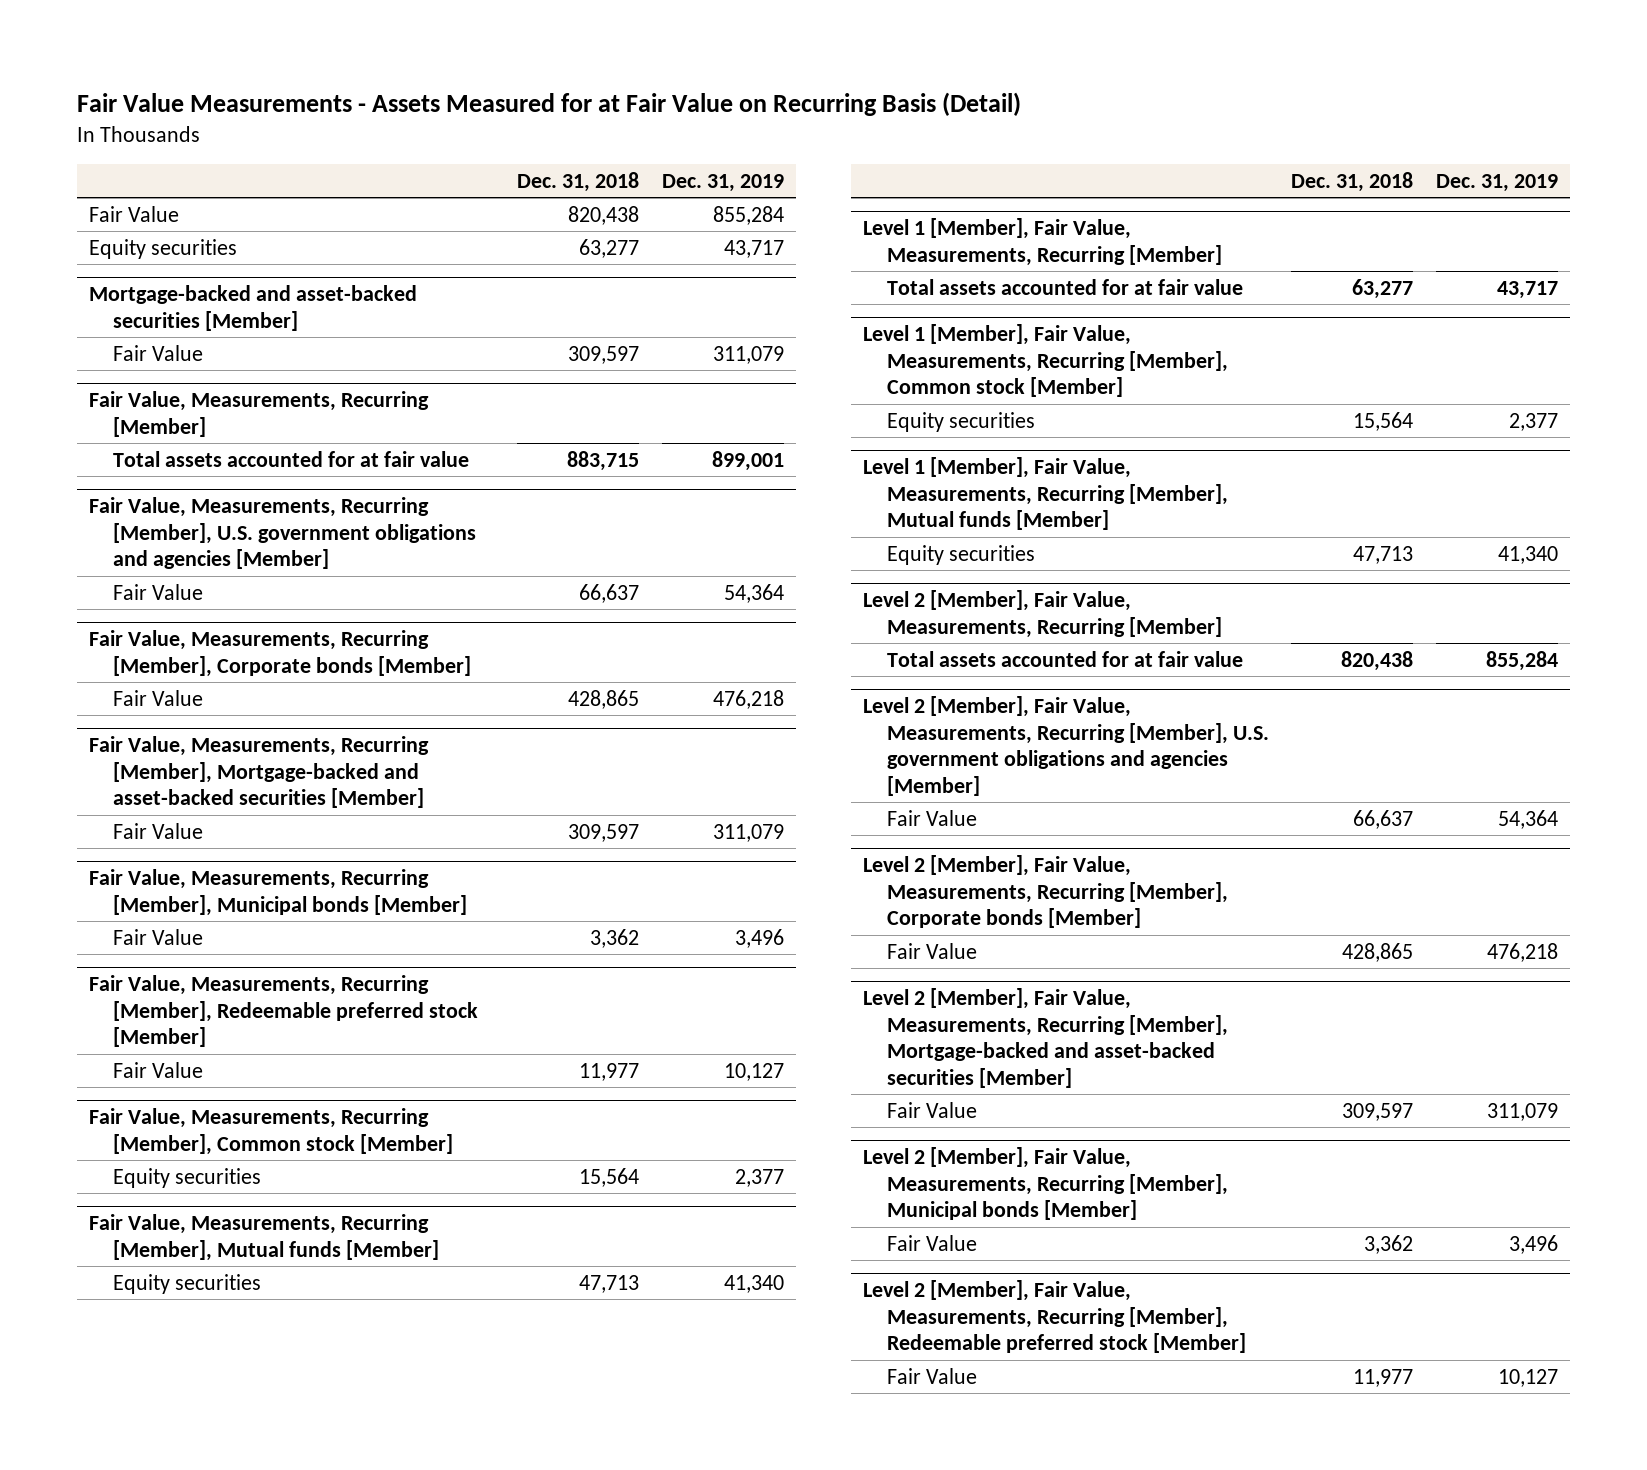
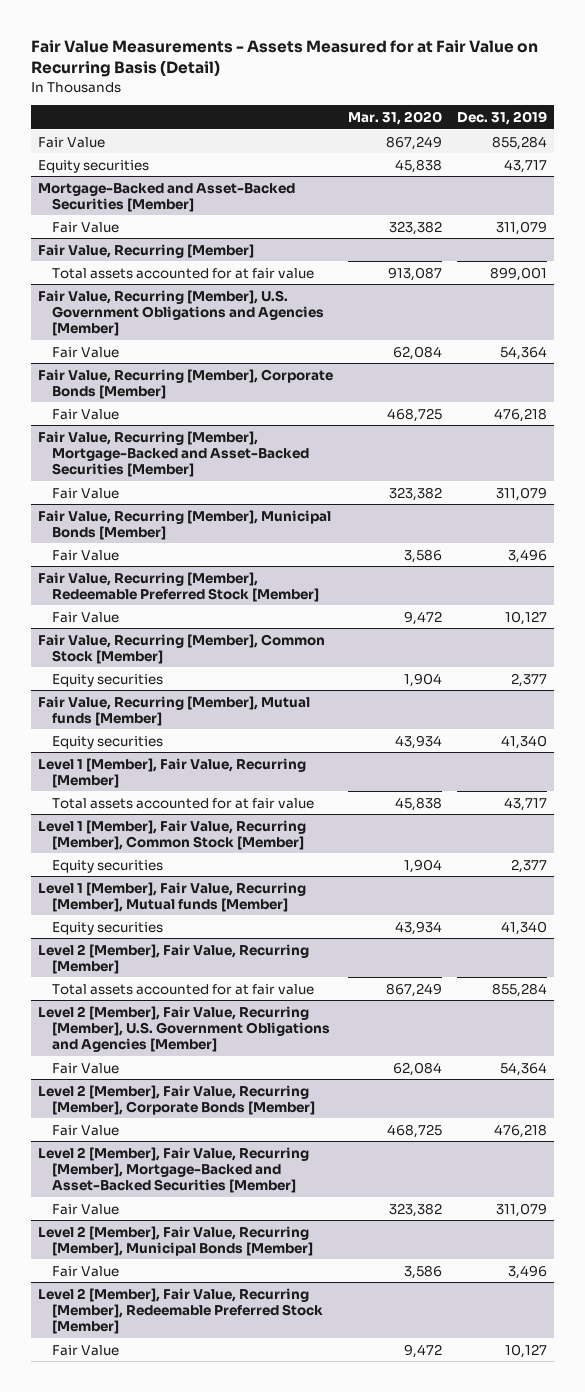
- | Dec. 31, 2018 | Dec. 31, 2019
+ | Mar. 31, 2020 | Dec. 31, 2019
- Mortgage-backed and asset-backed securities [Member]
+ Mortgage-Backed and Asset-Backed Securities [Member]
- Fair Value, Measurements, Recurring [Member]
+ Fair Value, Recurring [Member]
- Fair Value, Measurements, Recurring [Member], U.S. government obligations and agencies [Member]
+ Fair Value, Recurring [Member], U.S. Government Obligations and Agencies [Member]
- Fair Value, Measurements, Recurring [Member], Corporate bonds [Member]
+ Fair Value, Recurring [Member], Corporate Bonds [Member]
- Fair Value, Measurements, Recurring [Member], Mortgage-backed and asset-backed securities [Member]
+ Fair Value, Recurring [Member], Mortgage-Backed and Asset-Backed Securities [Member]
- Fair Value, Measurements, Recurring [Member], Municipal bonds [Member]
+ Fair Value, Recurring [Member], Municipal Bonds [Member]
- Fair Value, Measurements, Recurring [Member], Redeemable preferred stock [Member]
+ Fair Value, Recurring [Member], Redeemable Preferred Stock [Member]
- Fair Value, Measurements, Recurring [Member], Common stock [Member]
+ Fair Value, Recurring [Member], Common Stock [Member]
- Fair Value, Measurements, Recurring [Member], Mutual funds [Member]
+ Fair Value, Recurring [Member], Mutual funds [Member]
- Level 1 [Member], Fair Value, Measurements, Recurring [Member]
+ Level 1 [Member], Fair Value, Recurring [Member]
- Level 1 [Member], Fair Value, Measurements, Recurring [Member], Common stock [Member]
+ Level 1 [Member], Fair Value, Recurring [Member], Common Stock [Member]
- Level 1 [Member], Fair Value, Measurements, Recurring [Member], Mutual funds [Member]
+ Level 1 [Member], Fair Value, Recurring [Member], Mutual funds [Member]
- Level 2 [Member], Fair Value, Measurements, Recurring [Member]
+ Level 2 [Member], Fair Value, Recurring [Member]
- Level 2 [Member], Fair Value, Measurements, Recurring [Member], U.S. government obligations and agencies [Member]
+ Level 2 [Member], Fair Value, Recurring [Member], U.S. Government Obligations and Agencies [Member]
- Level 2 [Member], Fair Value, Measurements, Recurring [Member], Corporate bonds [Member]
+ Level 2 [Member], Fair Value, Recurring [Member], Corporate Bonds [Member]
- Level 2 [Member], Fair Value, Measurements, Recurring [Member], Mortgage-backed and asset-backed securities [Member]
+ Level 2 [Member], Fair Value, Recurring [Member], Mortgage-Backed and Asset-Backed Securities [Member]
- Level 2 [Member], Fair Value, Measurements, Recurring [Member], Municipal bonds [Member]
+ Level 2 [Member], Fair Value, Recurring [Member], Municipal Bonds [Member]
- Level 2 [Member], Fair Value, Measurements, Recurring [Member], Redeemable preferred stock [Member]
+ Level 2 [Member], Fair Value, Recurring [Member], Redeemable Preferred Stock [Member]

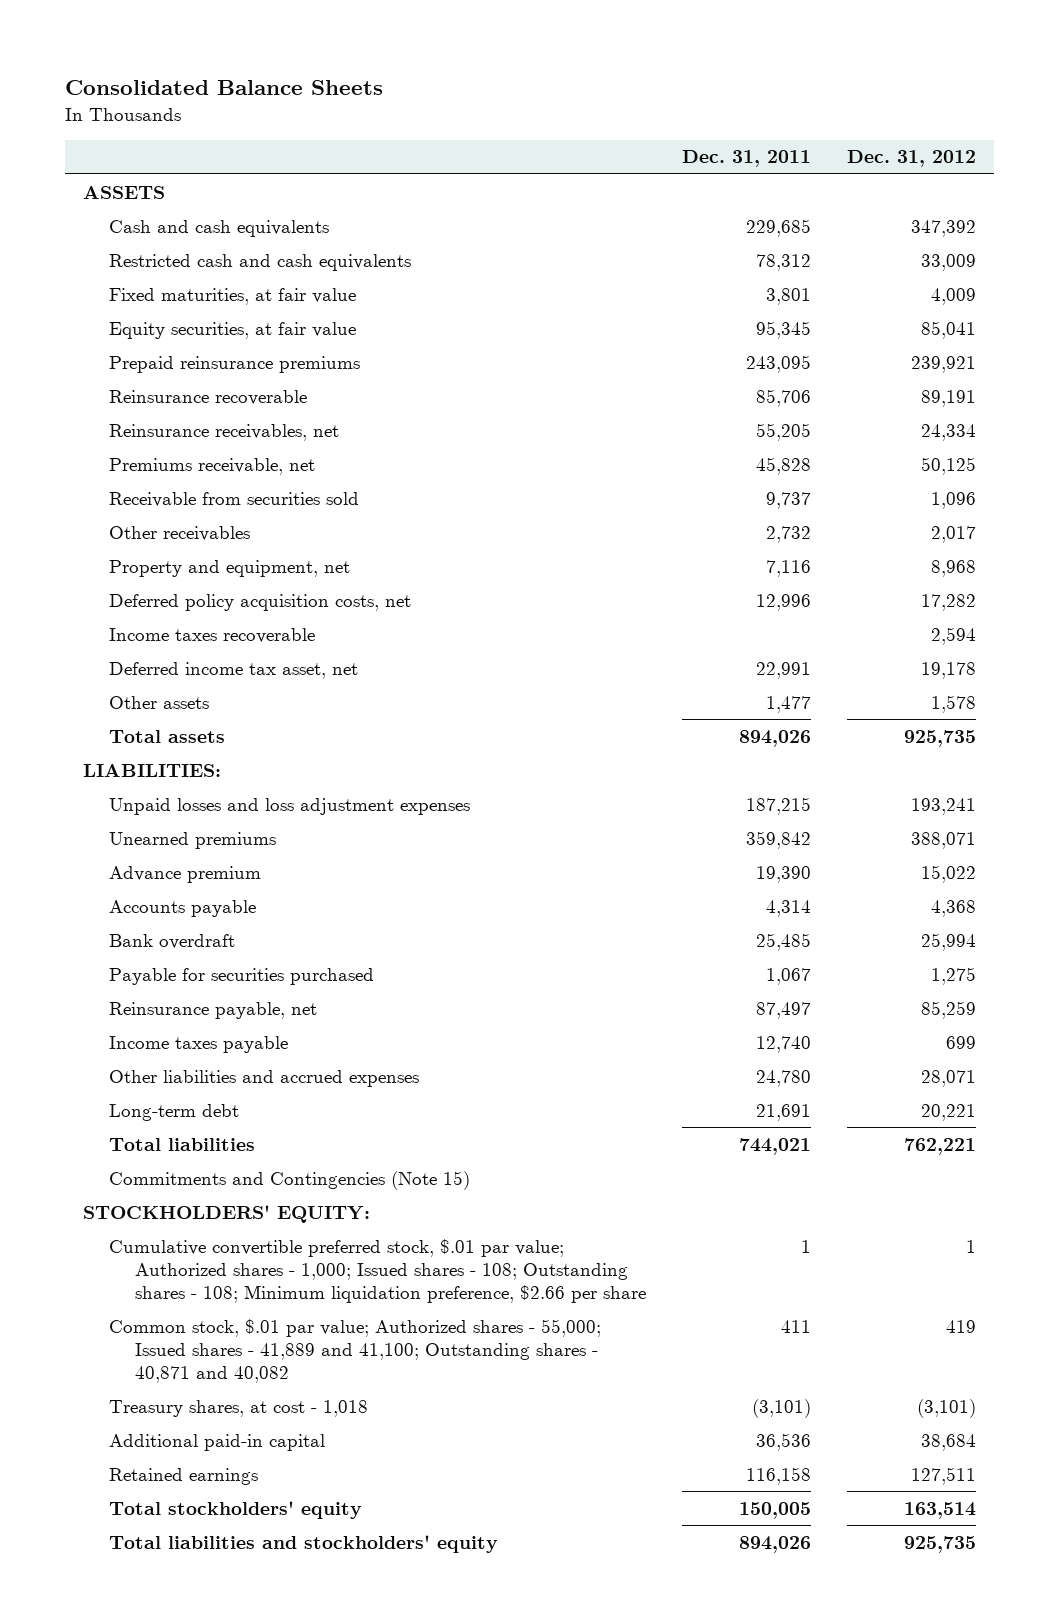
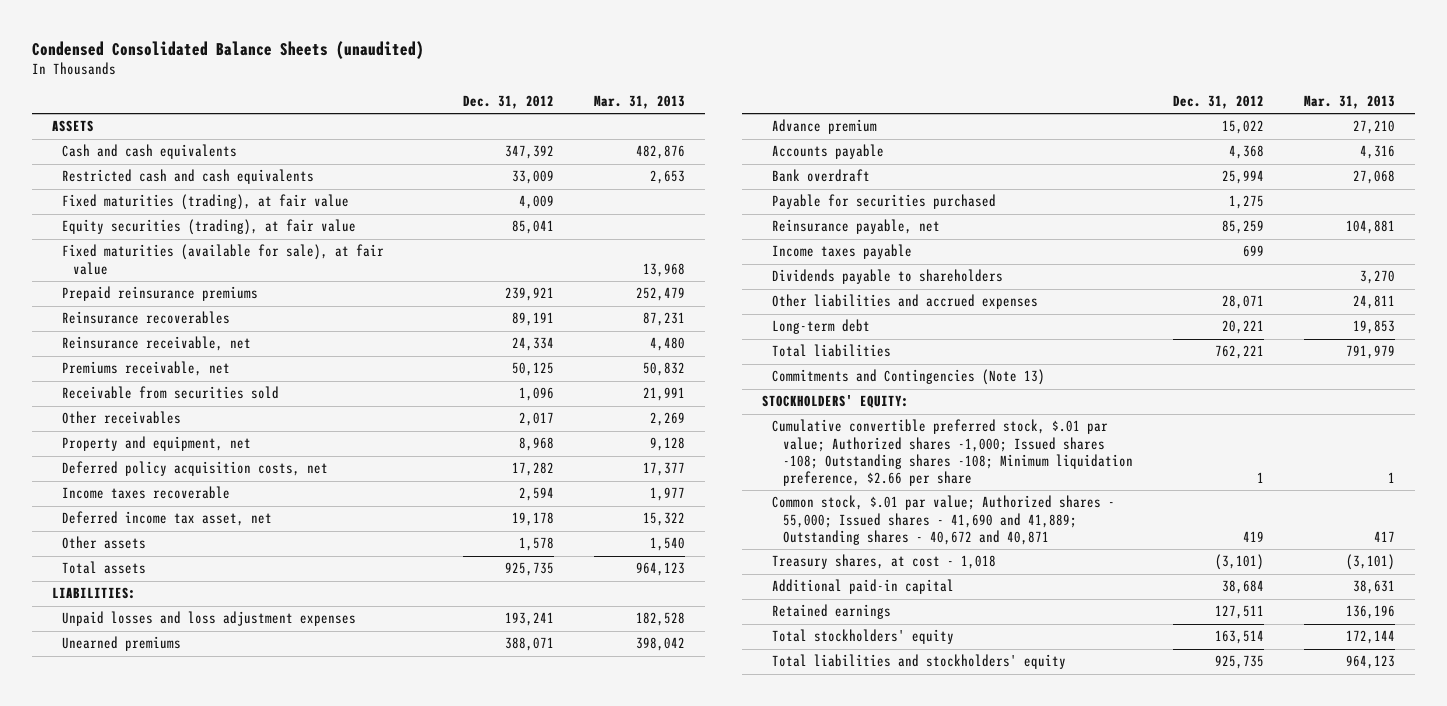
- Consolidated Balance Sheets
+ Condensed Consolidated Balance Sheets (unaudited)
- | Dec. 31, 2011 | Dec. 31, 2012
+ | Dec. 31, 2012 | Mar. 31, 2013
- Fixed maturities, at fair value | 3,801 | 4,009
- Equity securities, at fair value | 95,345 | 85,041
+ Fixed maturities (trading), at fair value | 4,009 |
+ Equity securities (trading), at fair value | 85,041 |
+ Fixed maturities (available for sale), at fair value | | 13,968
- Reinsurance recoverable | 85,706 | 89,191
- Reinsurance receivables, net | 55,205 | 24,334
+ Reinsurance recoverables | 89,191 | 87,231
+ Reinsurance receivable, net | 24,334 | 4,480
+ Dividends payable to shareholders | | 3,270
- Commitments and Contingencies (Note 15)
+ Commitments and Contingencies (Note 13)
- Cumulative convertible preferred stock, $.01 par value; Authorized shares - 1,000; Issued shares - 108; Outstanding shares - 108; Minimum liquidation preference, $2.66 per share | 1 | 1
- Common stock, $.01 par value; Authorized shares - 55,000; Issued shares - 41,889 and 41,100; Outstanding shares - 40,871 and 40,082 | 411 | 419
+ Cumulative convertible preferred stock, $.01 par value; Authorized shares -1,000; Issued shares -108; Outstanding shares -108; Minimum liquidation preference, $2.66 per share | 1 | 1
+ Common stock, $.01 par value; Authorized shares - 55,000; Issued shares - 41,690 and 41,889; Outstanding shares - 40,672 and 40,871 | 419 | 417

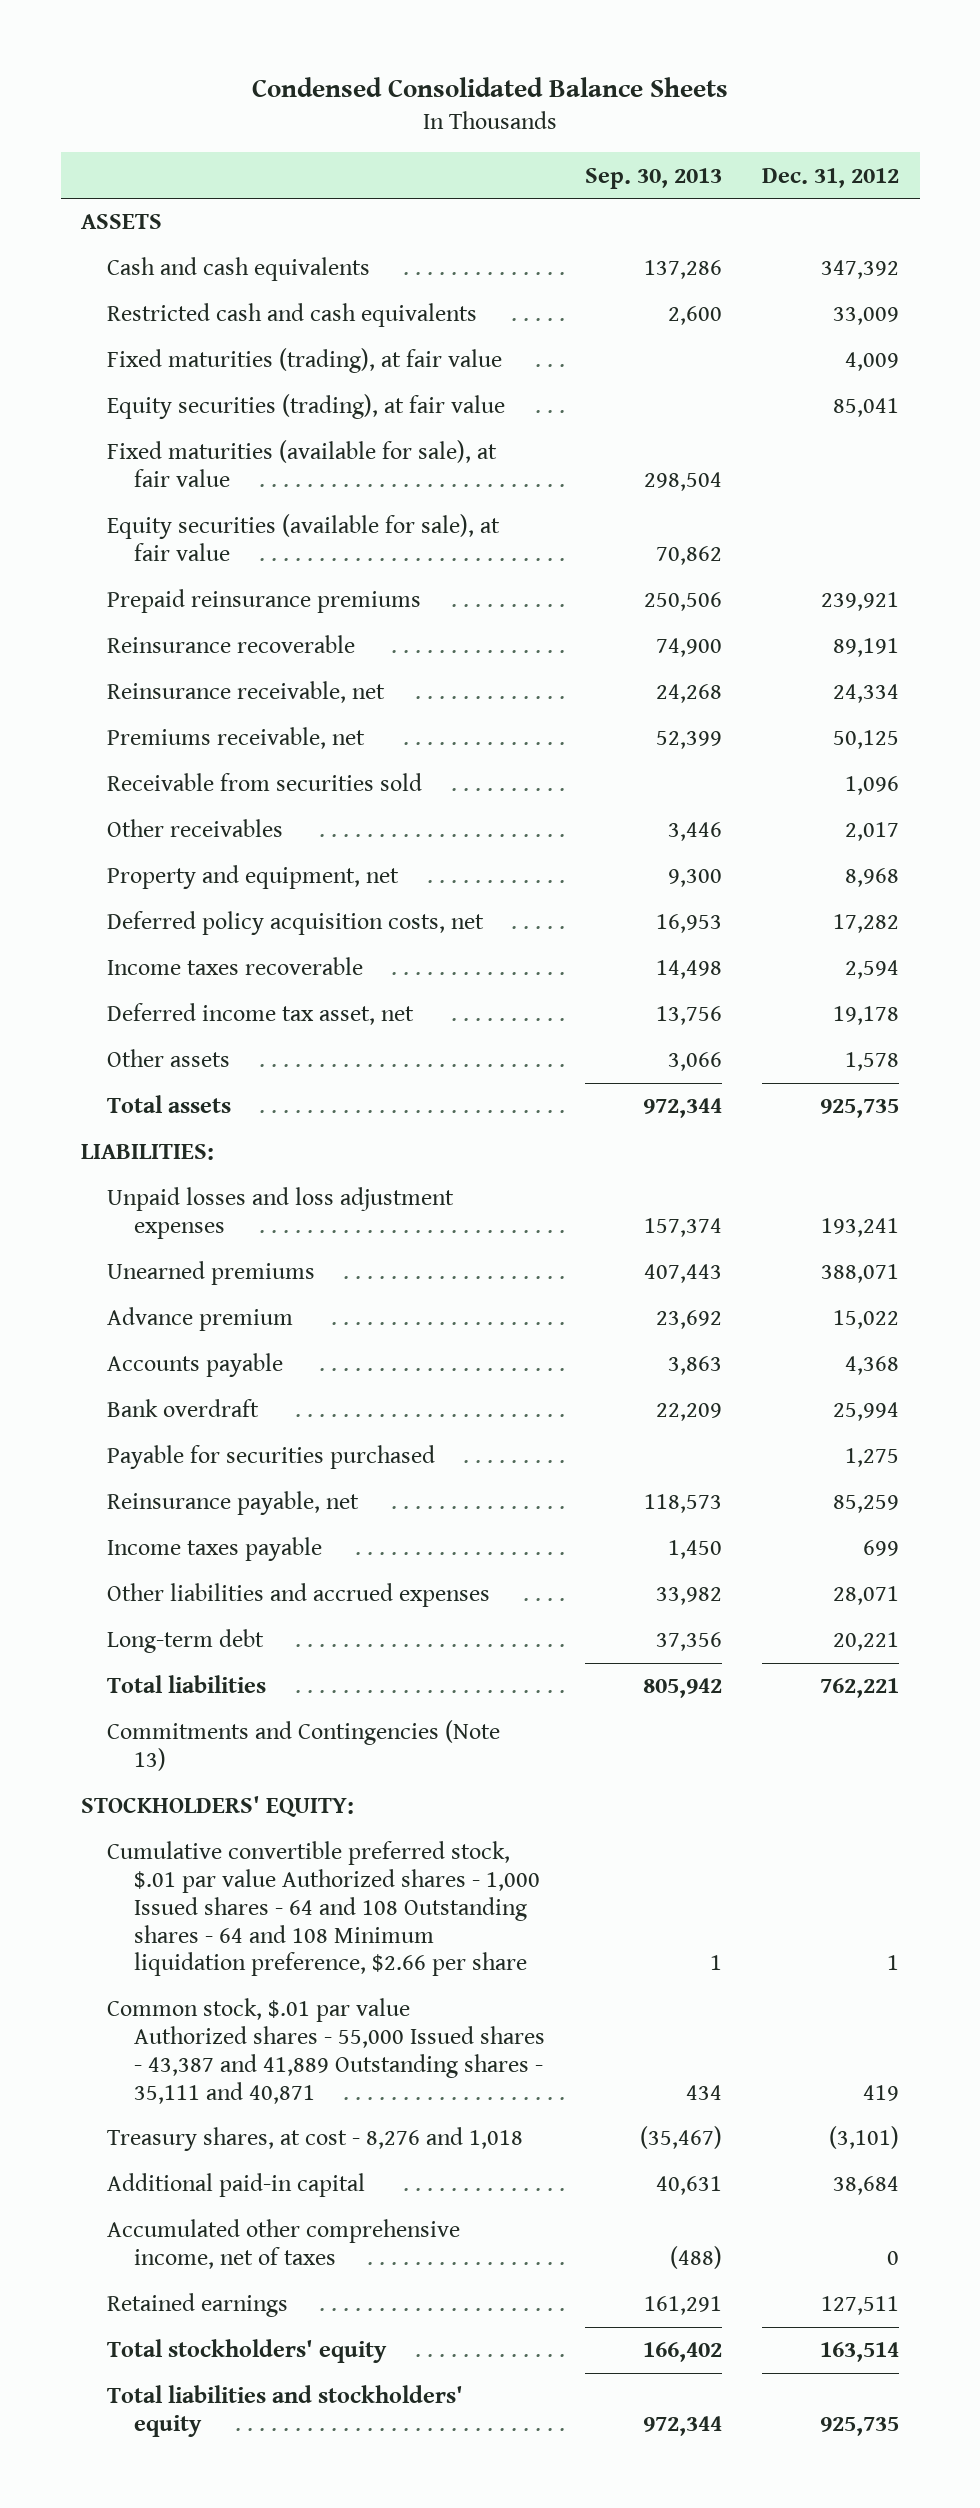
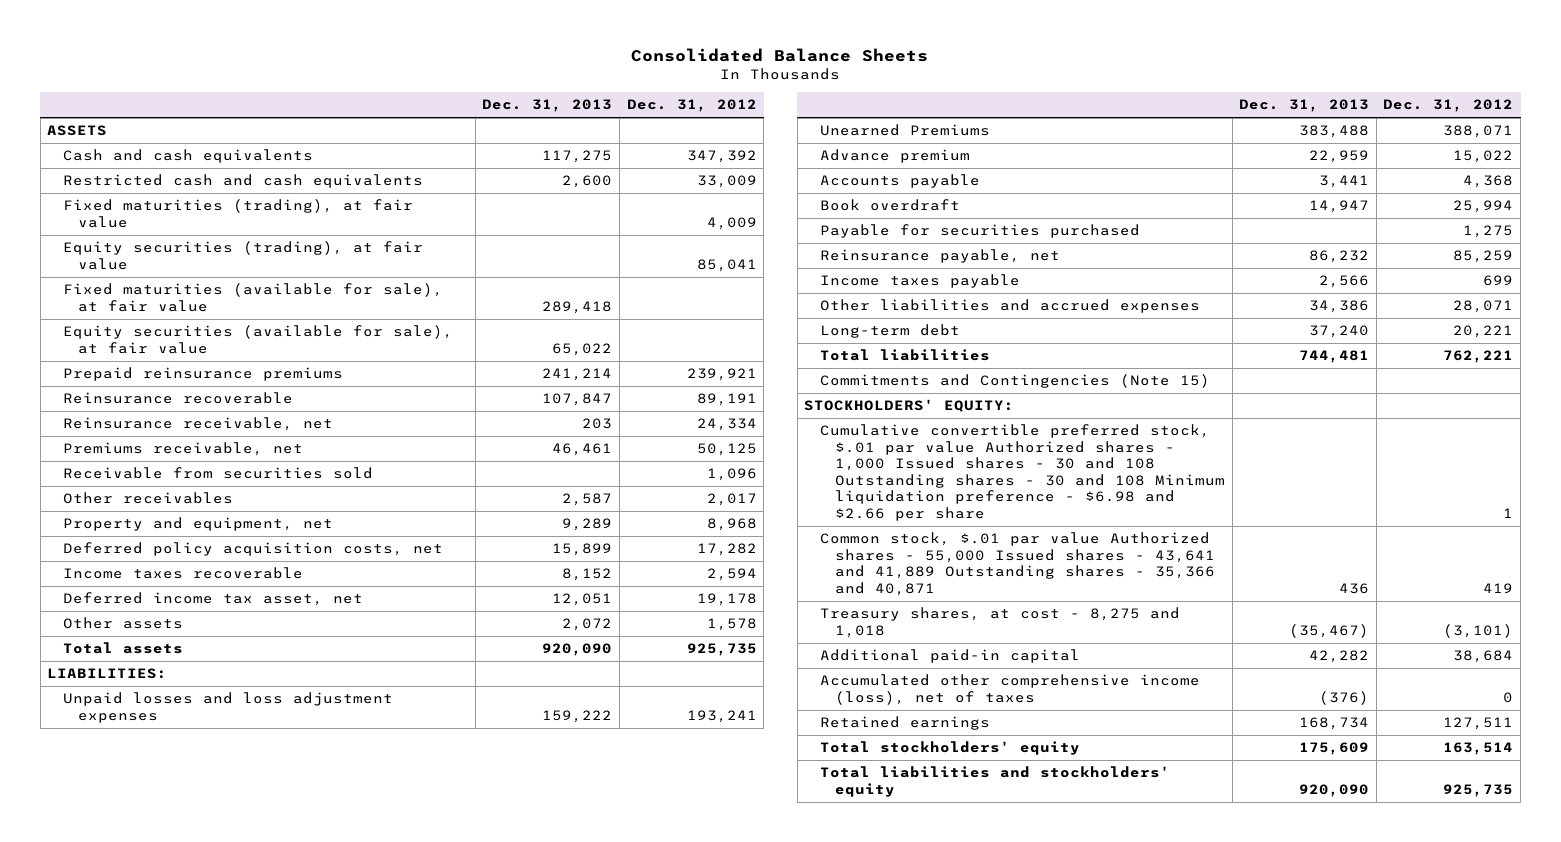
- Condensed Consolidated Balance Sheets
+ Consolidated Balance Sheets
- | Sep. 30, 2013 | Dec. 31, 2012
+ | Dec. 31, 2013 | Dec. 31, 2012
- Unearned premiums | 407,443 | 388,071
+ Unearned Premiums | 383,488 | 388,071
- Bank overdraft | 22,209 | 25,994
+ Book overdraft | 14,947 | 25,994
- Commitments and Contingencies (Note 13)
+ Commitments and Contingencies (Note 15)
- Cumulative convertible preferred stock, $.01 par value Authorized shares - 1,000 Issued shares - 64 and 108 Outstanding shares - 64 and 108 Minimum liquidation preference, $2.66 per share | 1 | 1
- Common stock, $.01 par value Authorized shares - 55,000 Issued shares - 43,387 and 41,889 Outstanding shares - 35,111 and 40,871 | 434 | 419
- Treasury shares, at cost - 8,276 and 1,018 | (35,467) | (3,101)
+ Cumulative convertible preferred stock, $.01 par value Authorized shares - 1,000 Issued shares - 30 and 108 Outstanding shares - 30 and 108 Minimum liquidation preference - $6.98 and $2.66 per share | | 1
+ Common stock, $.01 par value Authorized shares - 55,000 Issued shares - 43,641 and 41,889 Outstanding shares - 35,366 and 40,871 | 436 | 419
+ Treasury shares, at cost - 8,275 and 1,018 | (35,467) | (3,101)
- Accumulated other comprehensive income, net of taxes | (488) | 0
+ Accumulated other comprehensive income (loss), net of taxes | (376) | 0

